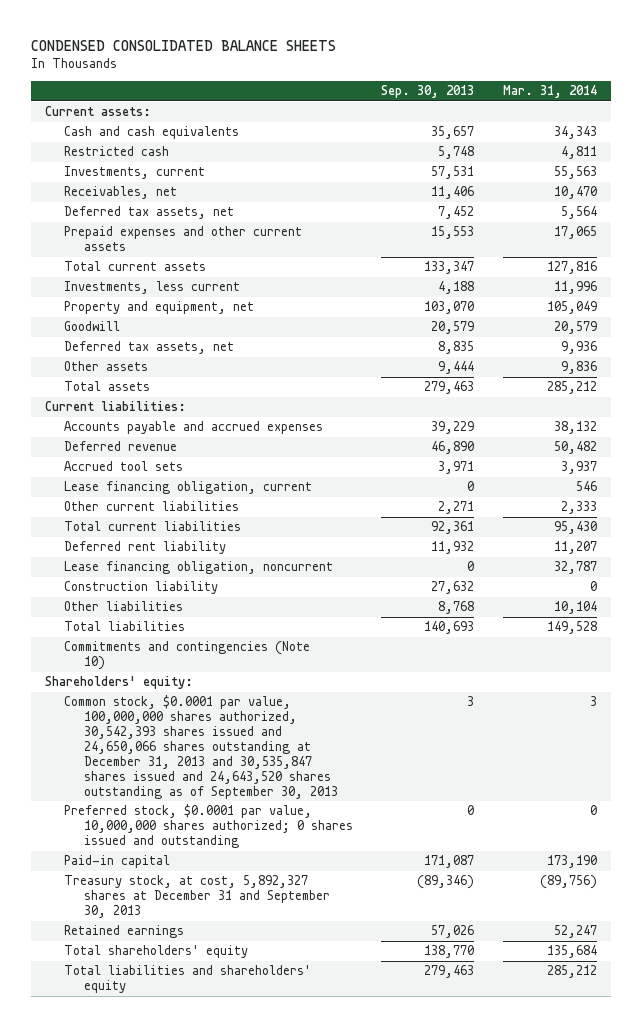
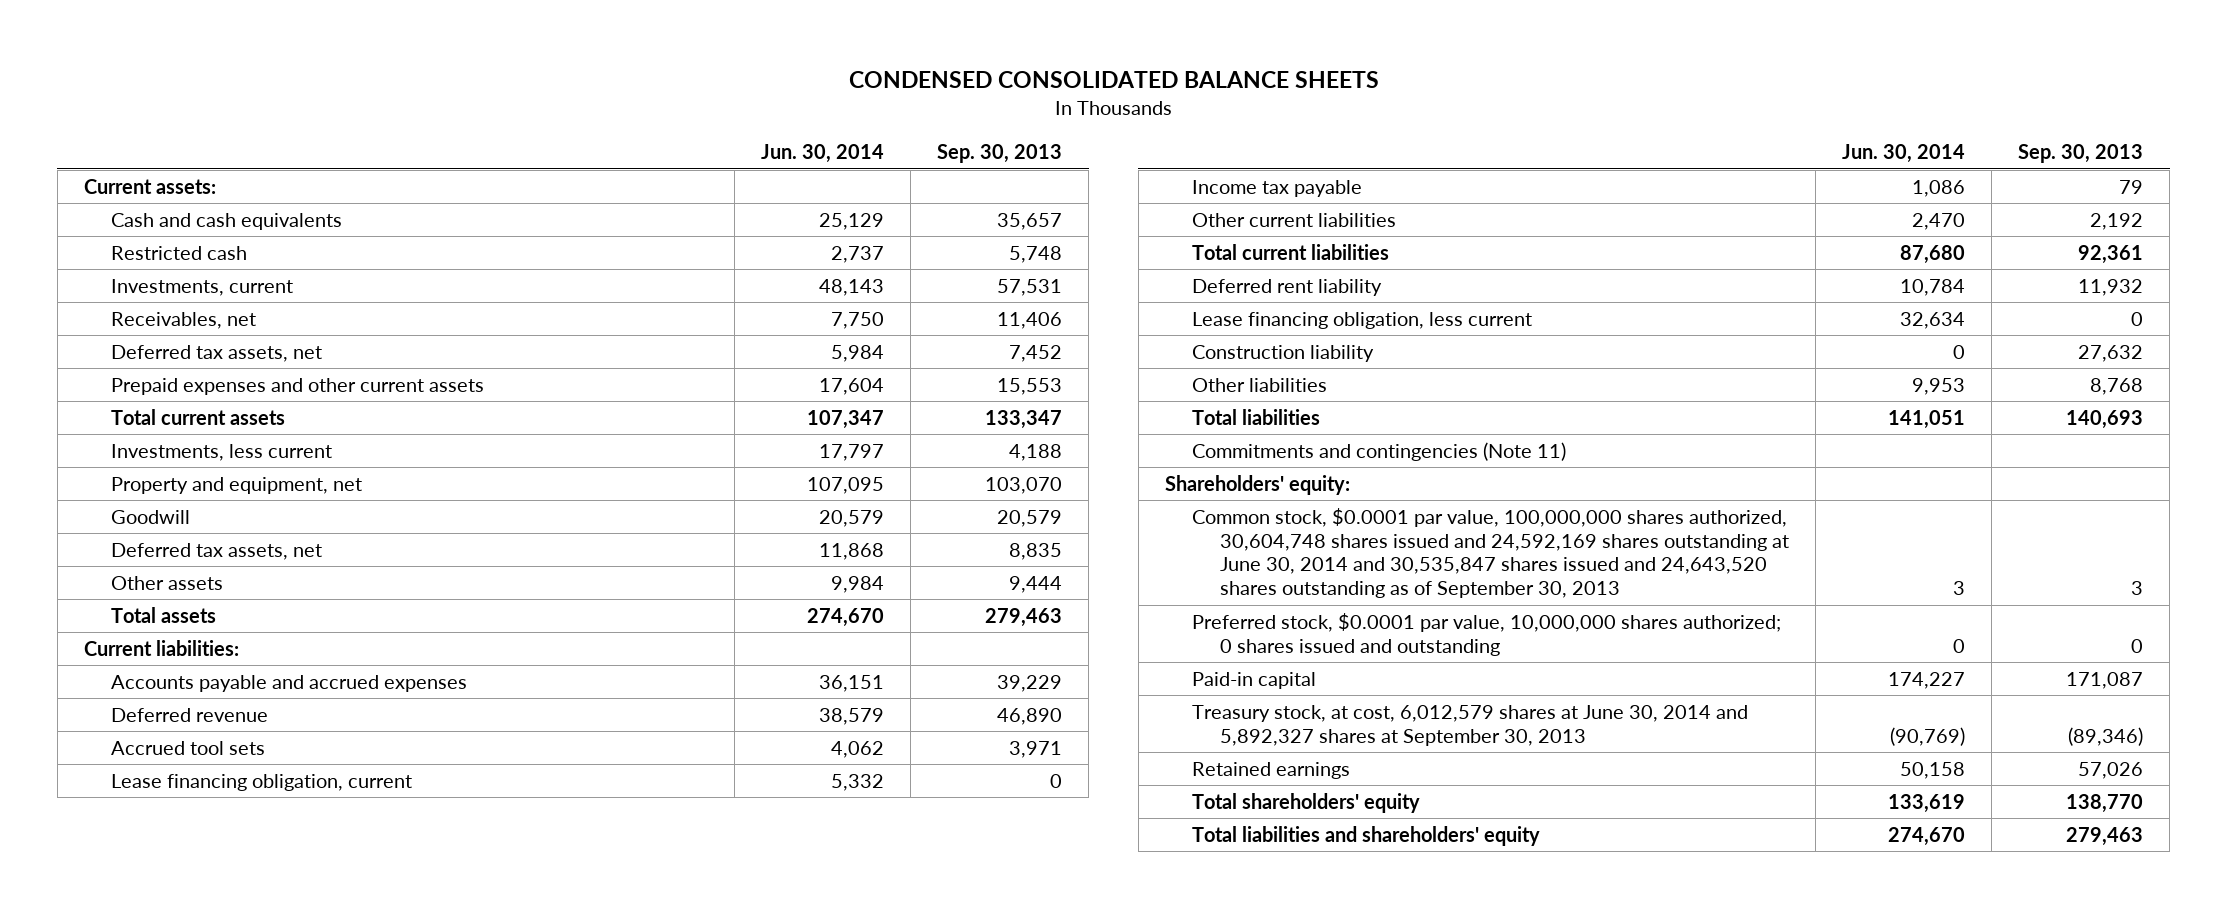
- | Sep. 30, 2013 | Mar. 31, 2014
+ | Jun. 30, 2014 | Sep. 30, 2013
- Other current liabilities | 2,271 | 2,333
+ Income tax payable | 1,086 | 79
+ Other current liabilities | 2,470 | 2,192
- Lease financing obligation, noncurrent | 0 | 32,787
+ Lease financing obligation, less current | 32,634 | 0
- Commitments and contingencies (Note 10)
+ Commitments and contingencies (Note 11)
- Common stock, $0.0001 par value, 100,000,000 shares authorized, 30,542,393 shares issued and 24,650,066 shares outstanding at December 31, 2013 and 30,535,847 shares issued and 24,643,520 shares outstanding as of September 30, 2013 | 3 | 3
+ Common stock, $0.0001 par value, 100,000,000 shares authorized, 30,604,748 shares issued and 24,592,169 shares outstanding at June 30, 2014 and 30,535,847 shares issued and 24,643,520 shares outstanding as of September 30, 2013 | 3 | 3
- Treasury stock, at cost, 5,892,327 shares at December 31 and September 30, 2013 | (89,346) | (89,756)
+ Treasury stock, at cost, 6,012,579 shares at June 30, 2014 and 5,892,327 shares at September 30, 2013 | (90,769) | (89,346)

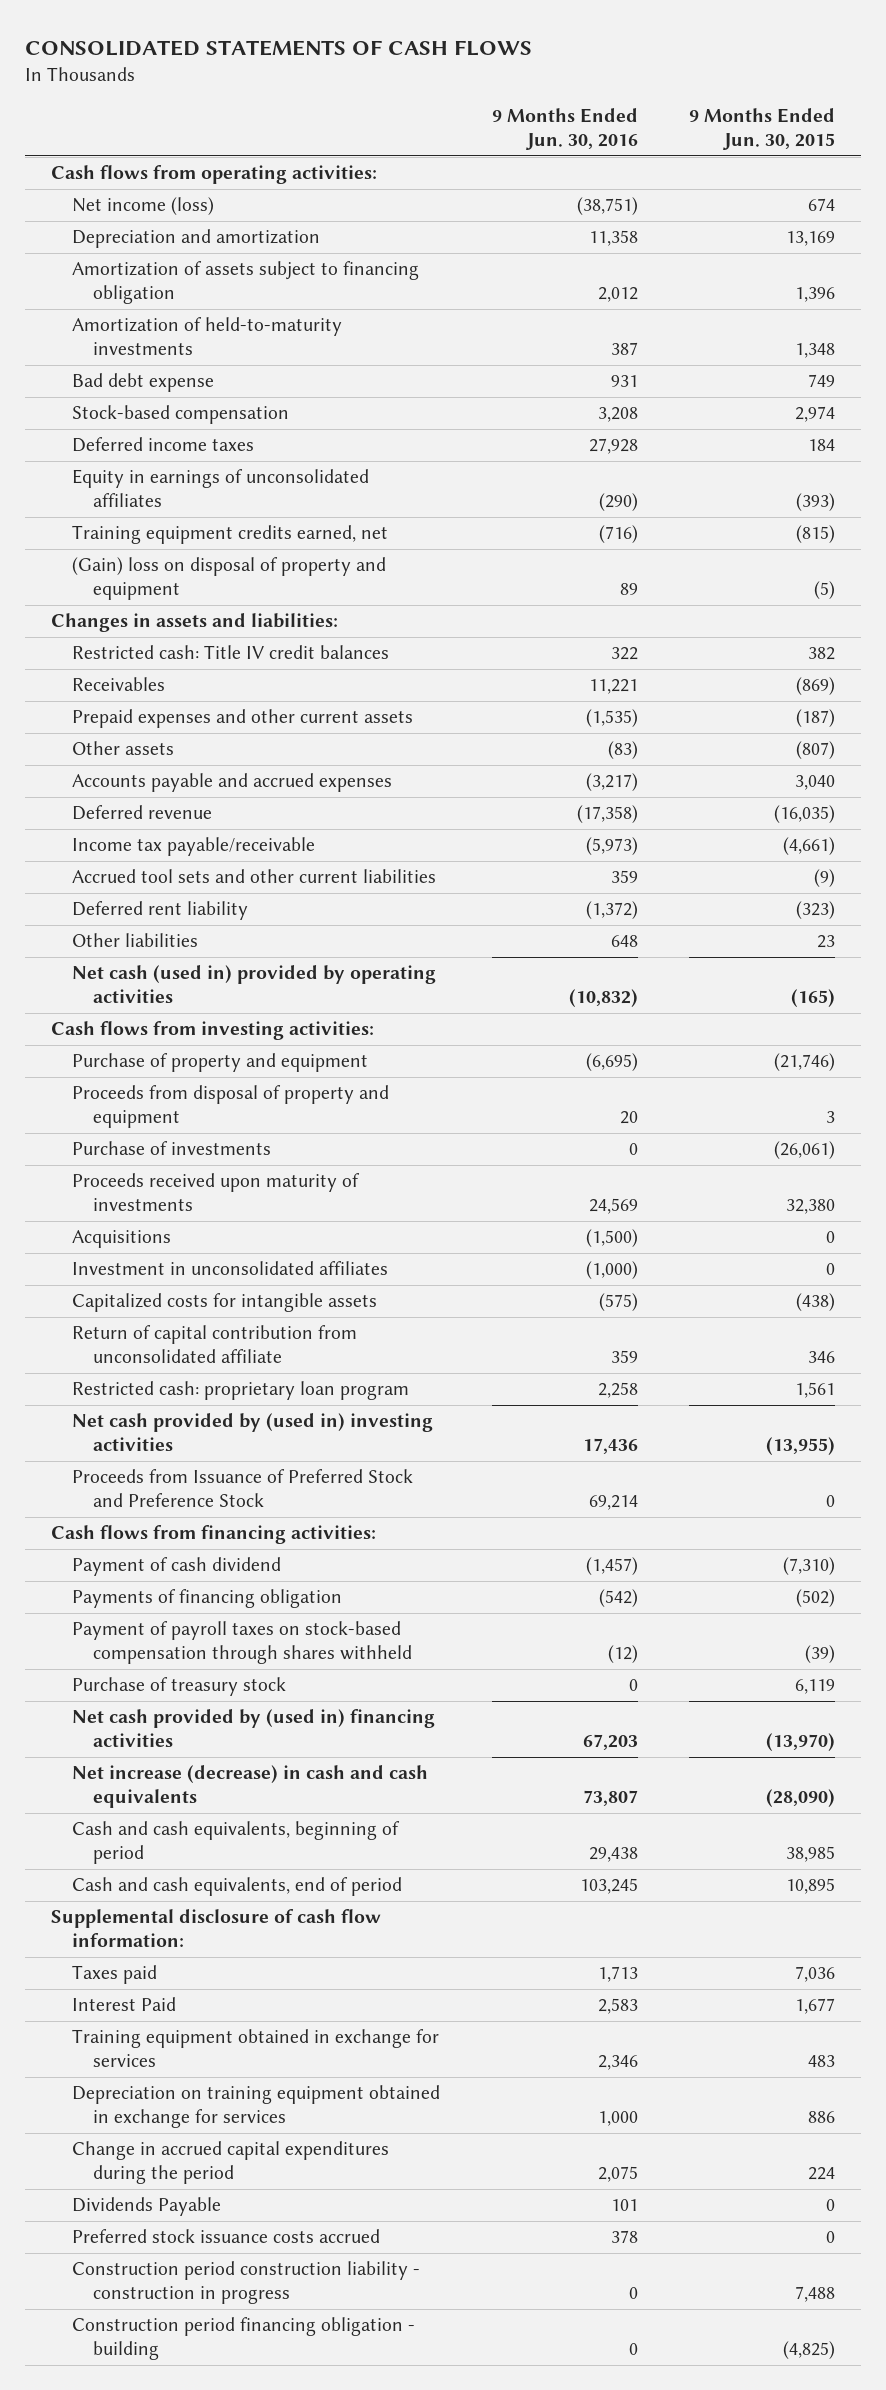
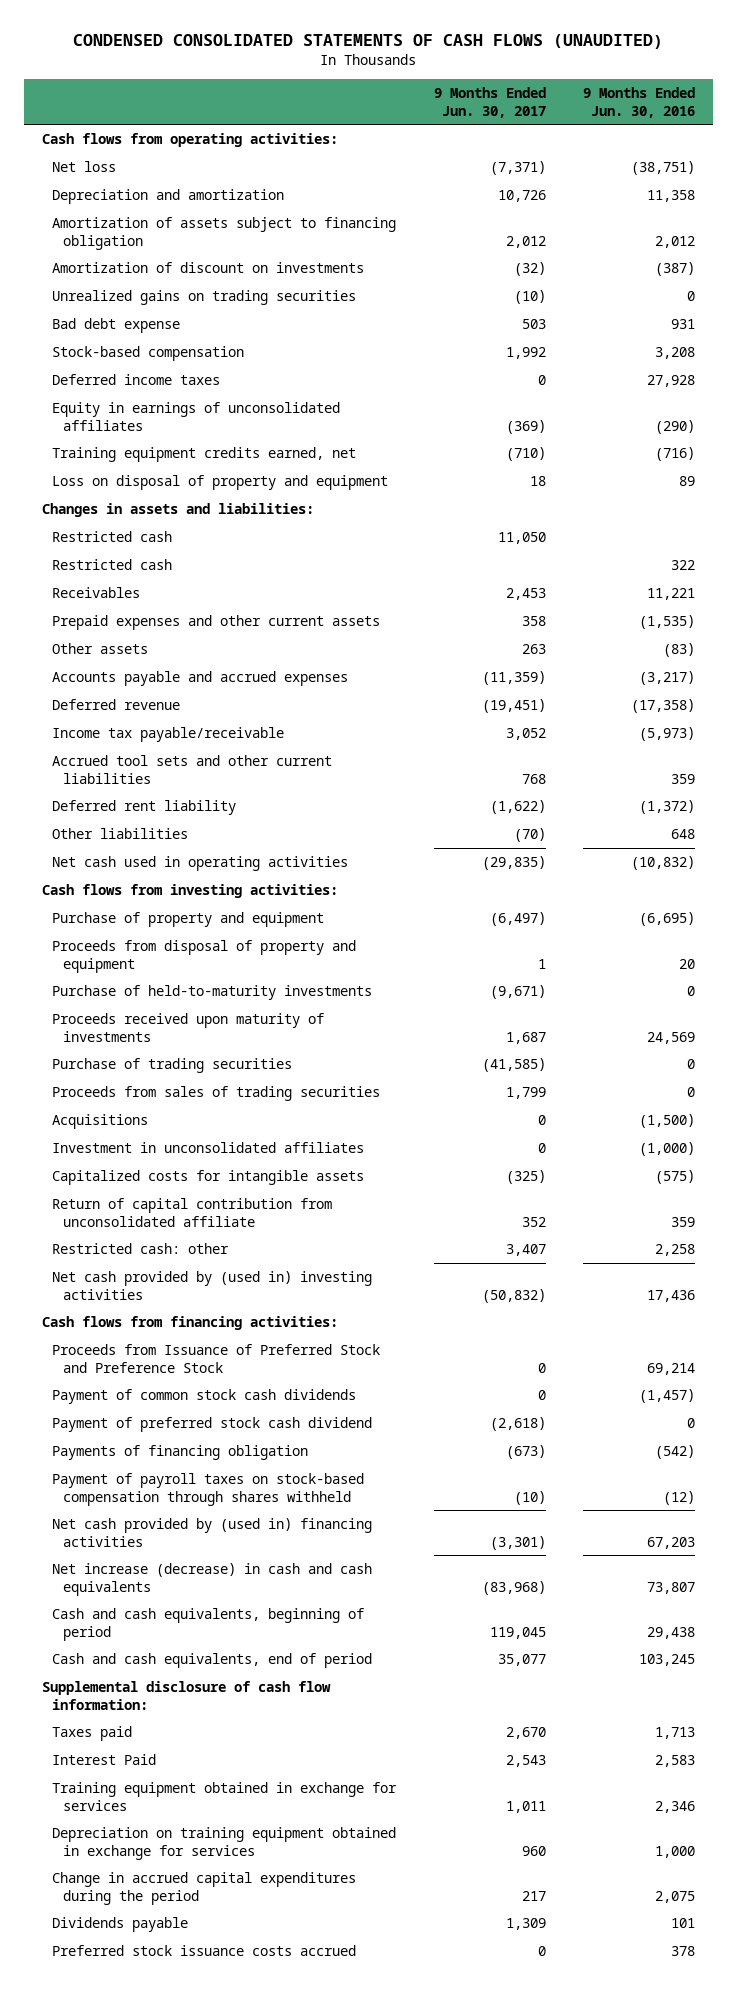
- CONSOLIDATED STATEMENTS OF CASH FLOWS
+ CONDENSED CONSOLIDATED STATEMENTS OF CASH FLOWS (UNAUDITED)
- | 9 Months Ended Jun. 30, 2016 | 9 Months Ended Jun. 30, 2015
+ | 9 Months Ended Jun. 30, 2017 | 9 Months Ended Jun. 30, 2016
- Net income (loss) | (38,751) | 674
+ Net loss | (7,371) | (38,751)
- Amortization of held-to-maturity investments | 387 | 1,348
+ Amortization of discount on investments | (32) | (387)
+ Unrealized gains on trading securities | (10) | 0
- (Gain) loss on disposal of property and equipment | 89 | (5)
+ Loss on disposal of property and equipment | 18 | 89
- Restricted cash: Title IV credit balances | 322 | 382
+ Restricted cash | 11,050 |
+ Restricted cash | | 322
- Net cash (used in) provided by operating activities | (10,832) | (165)
+ Net cash used in operating activities | (29,835) | (10,832)
- Purchase of investments | 0 | (26,061)
+ Purchase of held-to-maturity investments | (9,671) | 0
+ Purchase of trading securities | (41,585) | 0
+ Proceeds from sales of trading securities | 1,799 | 0
- Restricted cash: proprietary loan program | 2,258 | 1,561
+ Restricted cash: other | 3,407 | 2,258
- Payment of cash dividend | (1,457) | (7,310)
moved down: Proceeds from Issuance of Preferred Stock and Preference Stock | 0 | 69,214
+ Payment of common stock cash dividends | 0 | (1,457)
+ Payment of preferred stock cash dividend | (2,618) | 0
- Purchase of treasury stock | 0 | 6,119
- Dividends Payable | 101 | 0
+ Dividends payable | 1,309 | 101
- Construction period construction liability - construction in progress | 0 | 7,488
- Construction period financing obligation - building | 0 | (4,825)

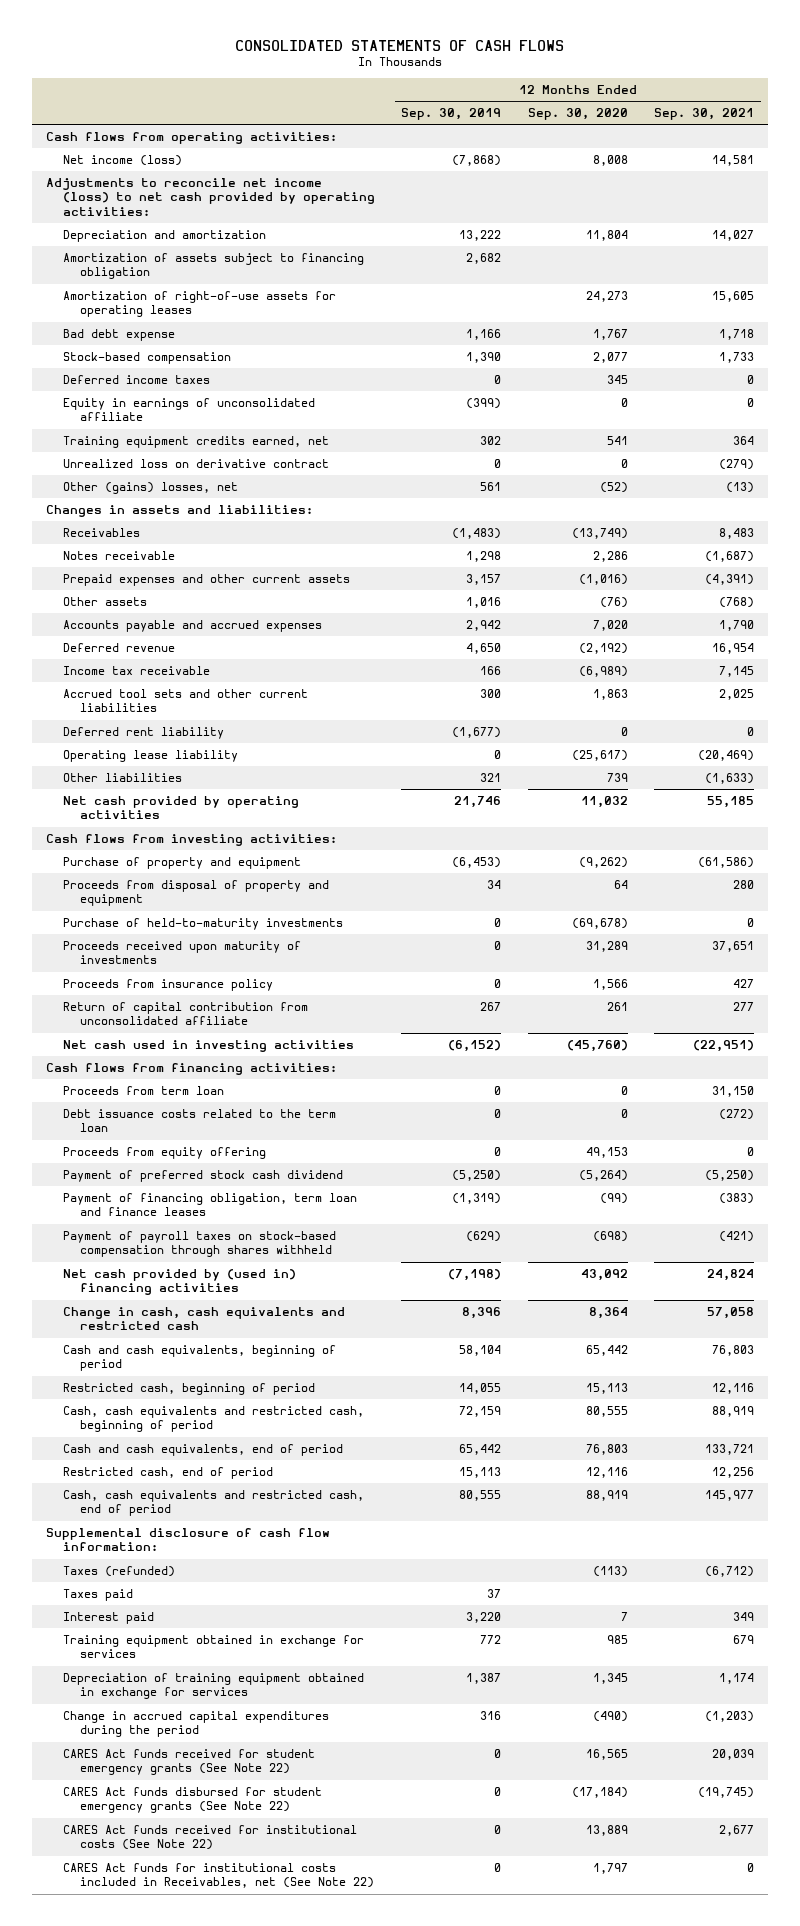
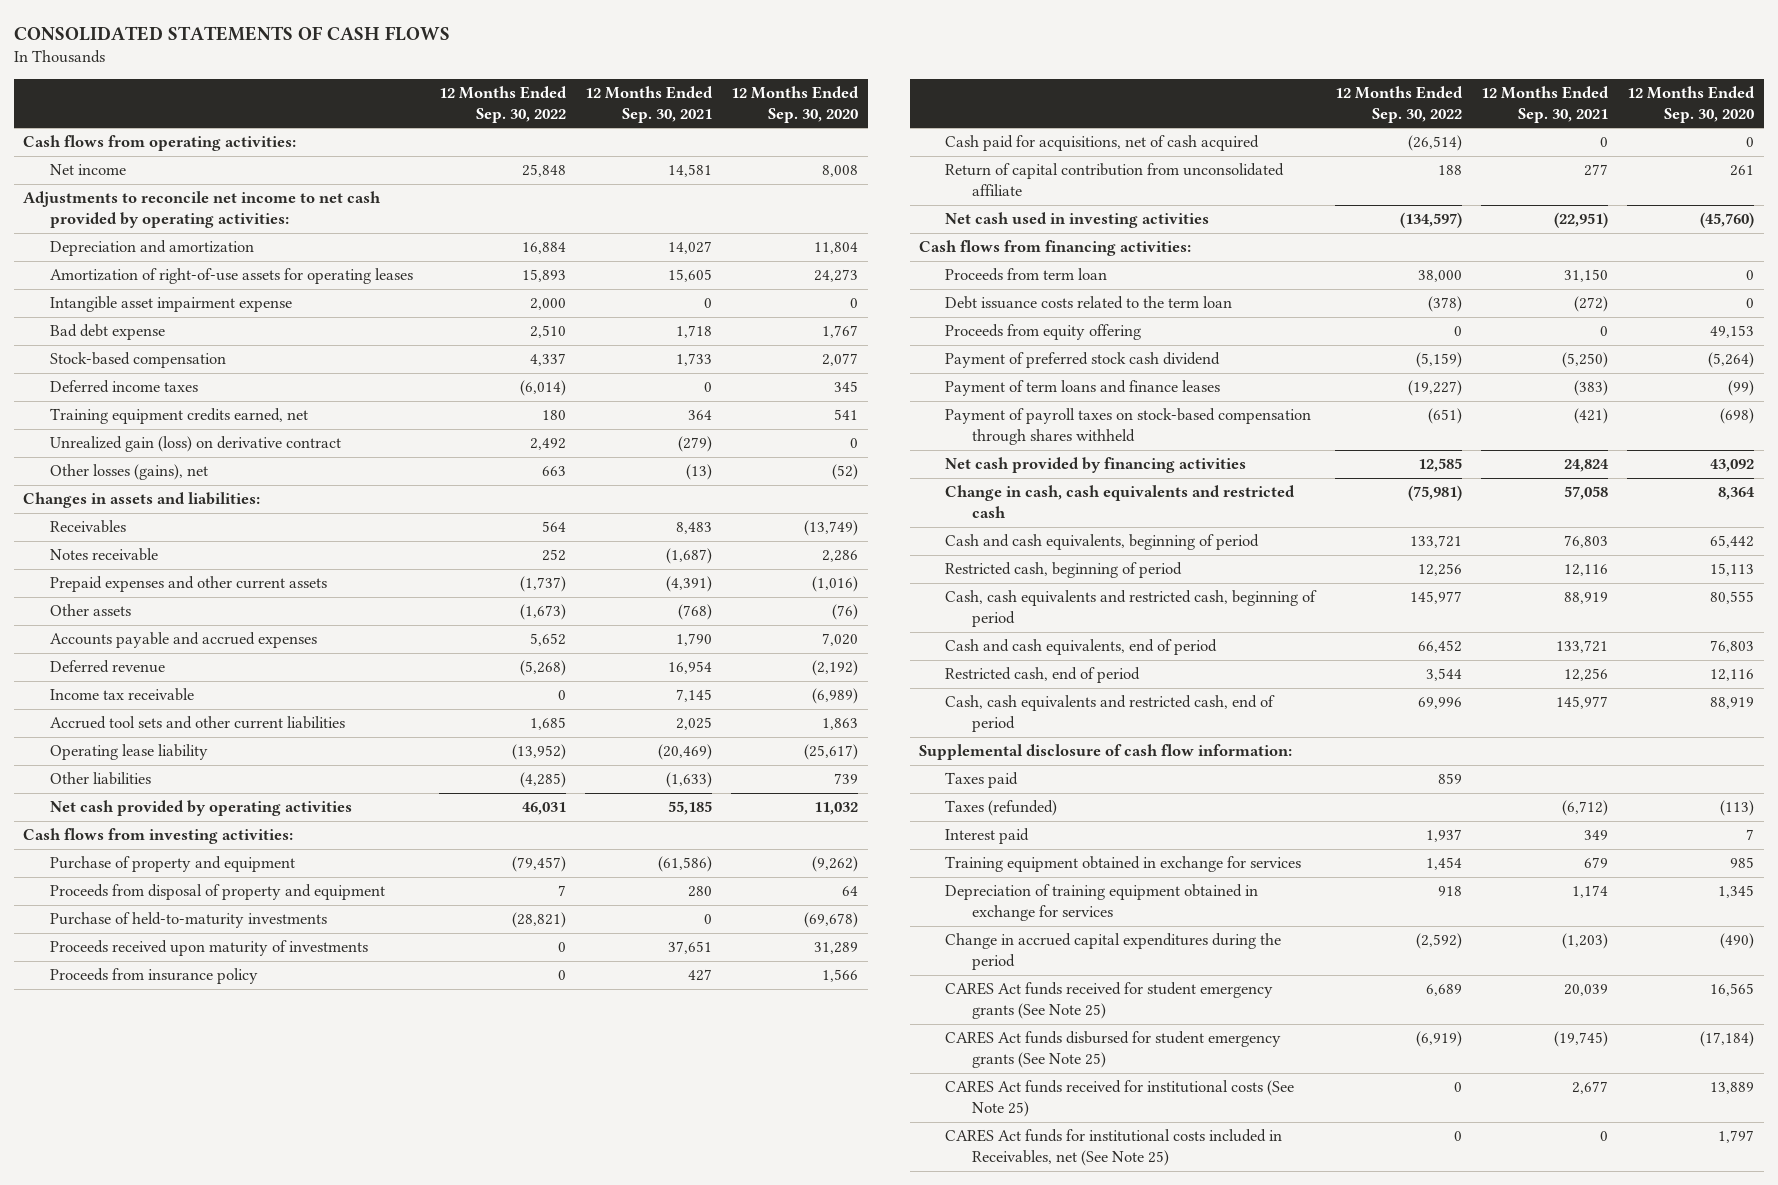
- | 12 Months Ended Sep. 30, 2019 | 12 Months Ended Sep. 30, 2020 | 12 Months Ended Sep. 30, 2021
+ | 12 Months Ended Sep. 30, 2022 | 12 Months Ended Sep. 30, 2021 | 12 Months Ended Sep. 30, 2020
- Net income (loss) | (7,868) | 8,008 | 14,581
- Adjustments to reconcile net income (loss) to net cash provided by operating activities:
+ Net income | 25,848 | 14,581 | 8,008
+ Adjustments to reconcile net income to net cash provided by operating activities:
- Amortization of assets subject to financing obligation | 2,682 | |
+ Intangible asset impairment expense | 2,000 | 0 | 0
- Equity in earnings of unconsolidated affiliate | (399) | 0 | 0
- Unrealized loss on derivative contract | 0 | 0 | (279)
- Other (gains) losses, net | 561 | (52) | (13)
+ Unrealized gain (loss) on derivative contract | 2,492 | (279) | 0
+ Other losses (gains), net | 663 | (13) | (52)
- Deferred rent liability | (1,677) | 0 | 0
+ Cash paid for acquisitions, net of cash acquired | (26,514) | 0 | 0
- Payment of financing obligation, term loan and finance leases | (1,319) | (99) | (383)
+ Payment of term loans and finance leases | (19,227) | (383) | (99)
- Net cash provided by (used in) financing activities | (7,198) | 43,092 | 24,824
+ Net cash provided by financing activities | 12,585 | 24,824 | 43,092
moved down: Taxes (refunded) | | (6,712) | (113)
- CARES Act funds received for student emergency grants (See Note 22) | 0 | 16,565 | 20,039
- CARES Act funds disbursed for student emergency grants (See Note 22) | 0 | (17,184) | (19,745)
- CARES Act funds received for institutional costs (See Note 22) | 0 | 13,889 | 2,677
- CARES Act funds for institutional costs included in Receivables, net (See Note 22) | 0 | 1,797 | 0
+ CARES Act funds received for student emergency grants (See Note 25) | 6,689 | 20,039 | 16,565
+ CARES Act funds disbursed for student emergency grants (See Note 25) | (6,919) | (19,745) | (17,184)
+ CARES Act funds received for institutional costs (See Note 25) | 0 | 2,677 | 13,889
+ CARES Act funds for institutional costs included in Receivables, net (See Note 25) | 0 | 0 | 1,797

